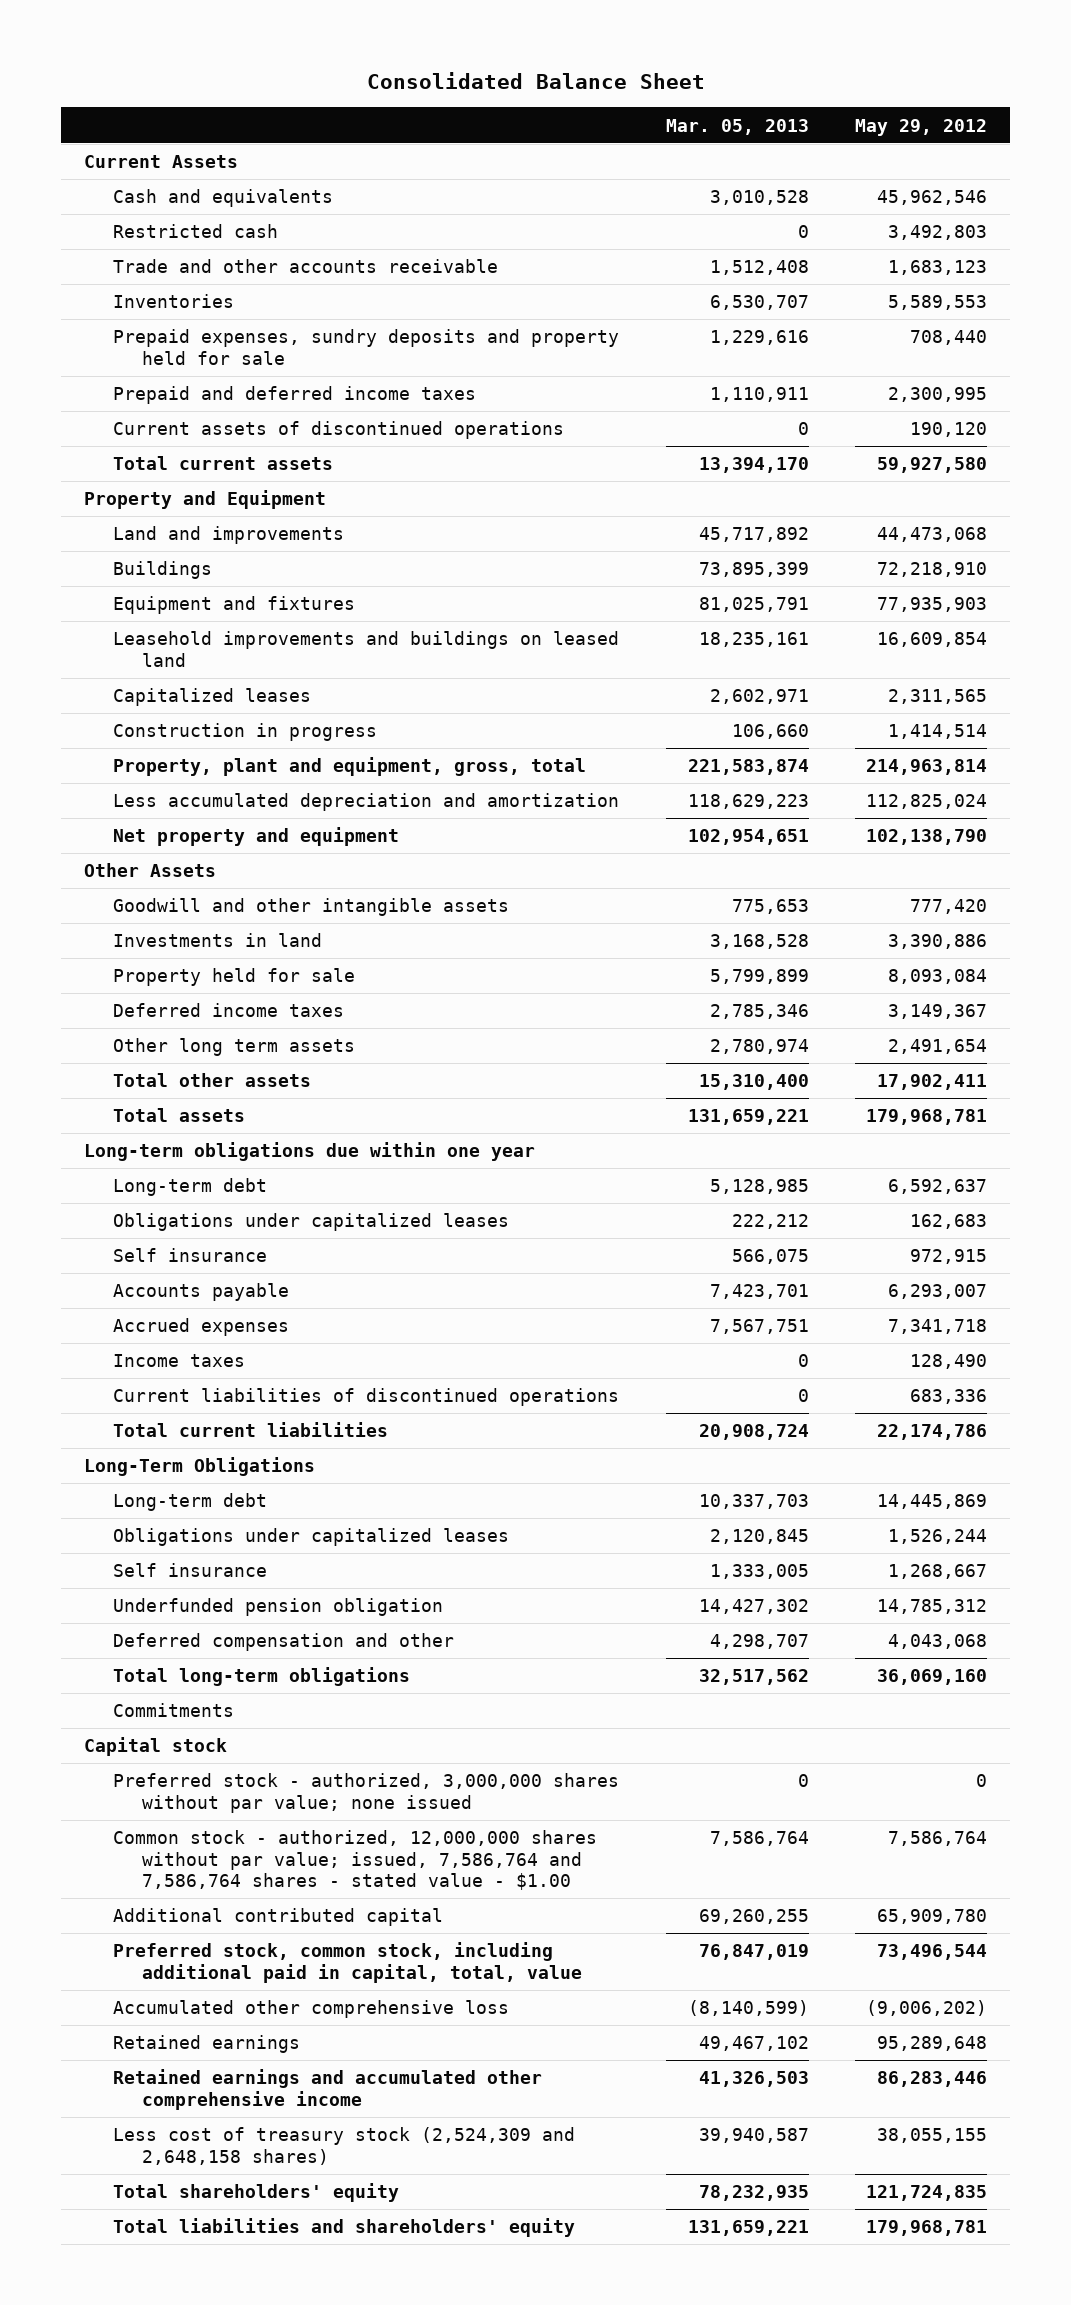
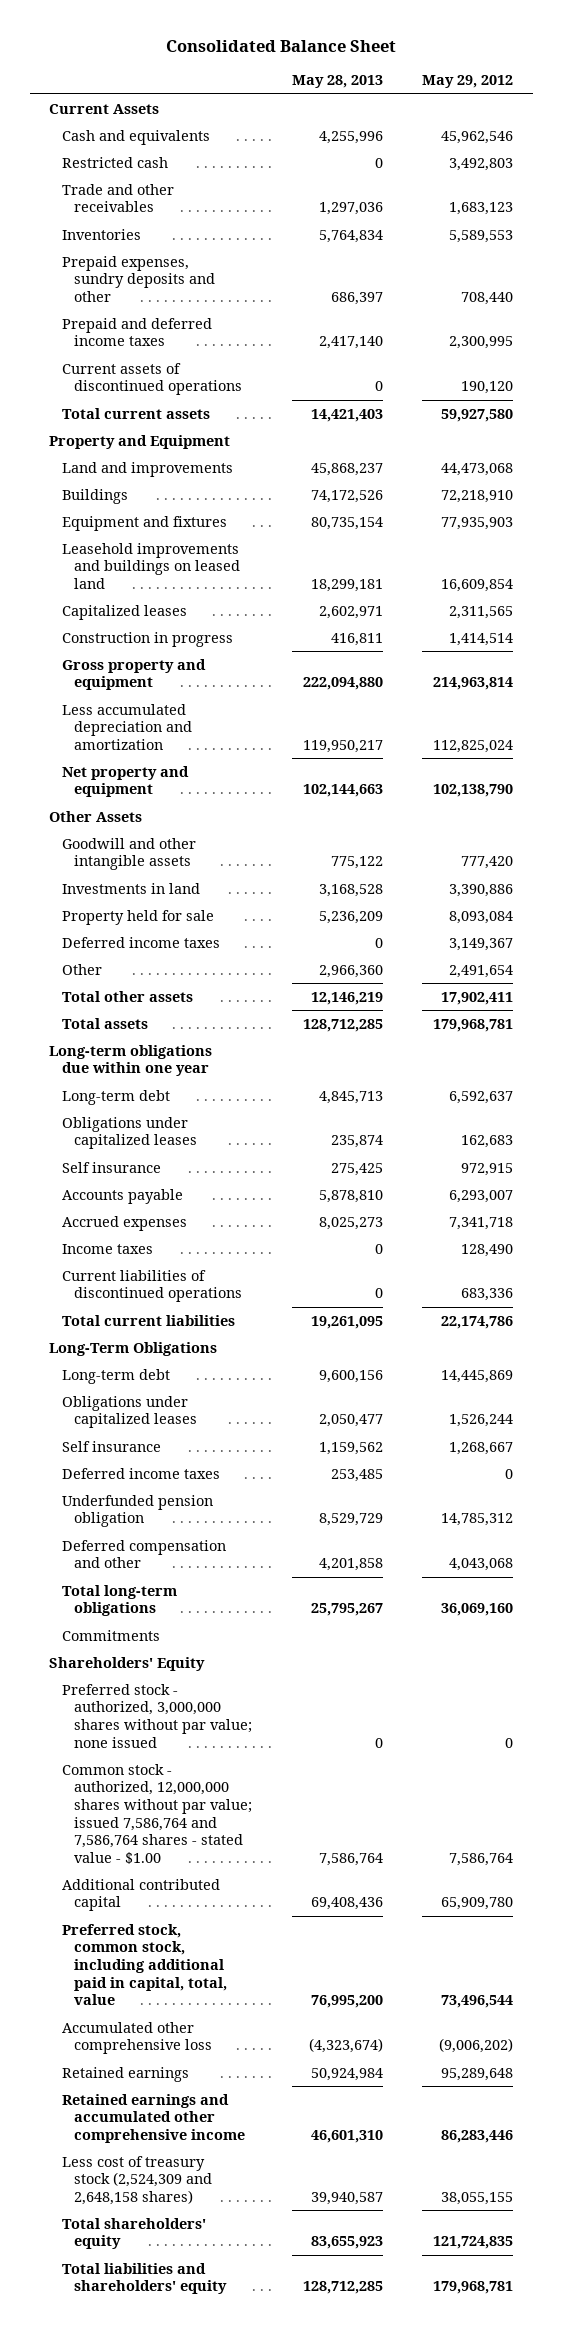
- | Mar. 05, 2013 | May 29, 2012
+ | May 28, 2013 | May 29, 2012
- Trade and other accounts receivable | 1,512,408 | 1,683,123
+ Trade and other receivables | 1,297,036 | 1,683,123
- Prepaid expenses, sundry deposits and property held for sale | 1,229,616 | 708,440
+ Prepaid expenses, sundry deposits and other | 686,397 | 708,440
- Property, plant and equipment, gross, total | 221,583,874 | 214,963,814
+ Gross property and equipment | 222,094,880 | 214,963,814
- Other long term assets | 2,780,974 | 2,491,654
+ Other | 2,966,360 | 2,491,654
+ Deferred income taxes | 253,485 | 0
- Capital stock
+ Shareholders' Equity
- Common stock - authorized, 12,000,000 shares without par value; issued, 7,586,764 and 7,586,764 shares - stated value - $1.00 | 7,586,764 | 7,586,764
+ Common stock - authorized, 12,000,000 shares without par value; issued 7,586,764 and 7,586,764 shares - stated value - $1.00 | 7,586,764 | 7,586,764

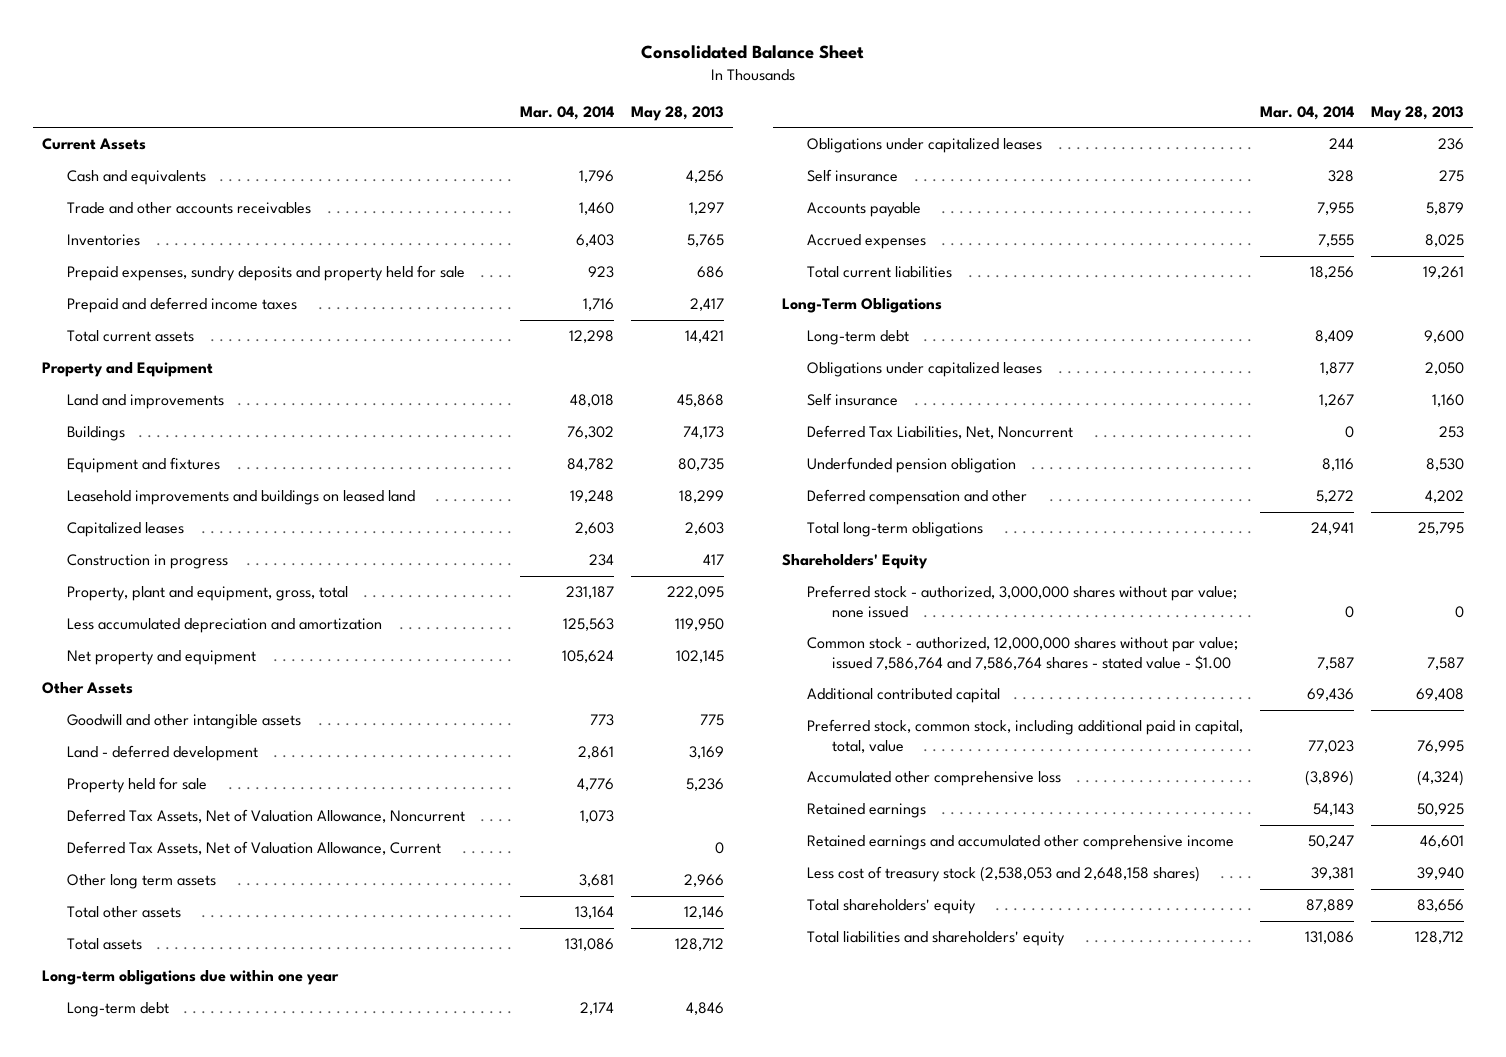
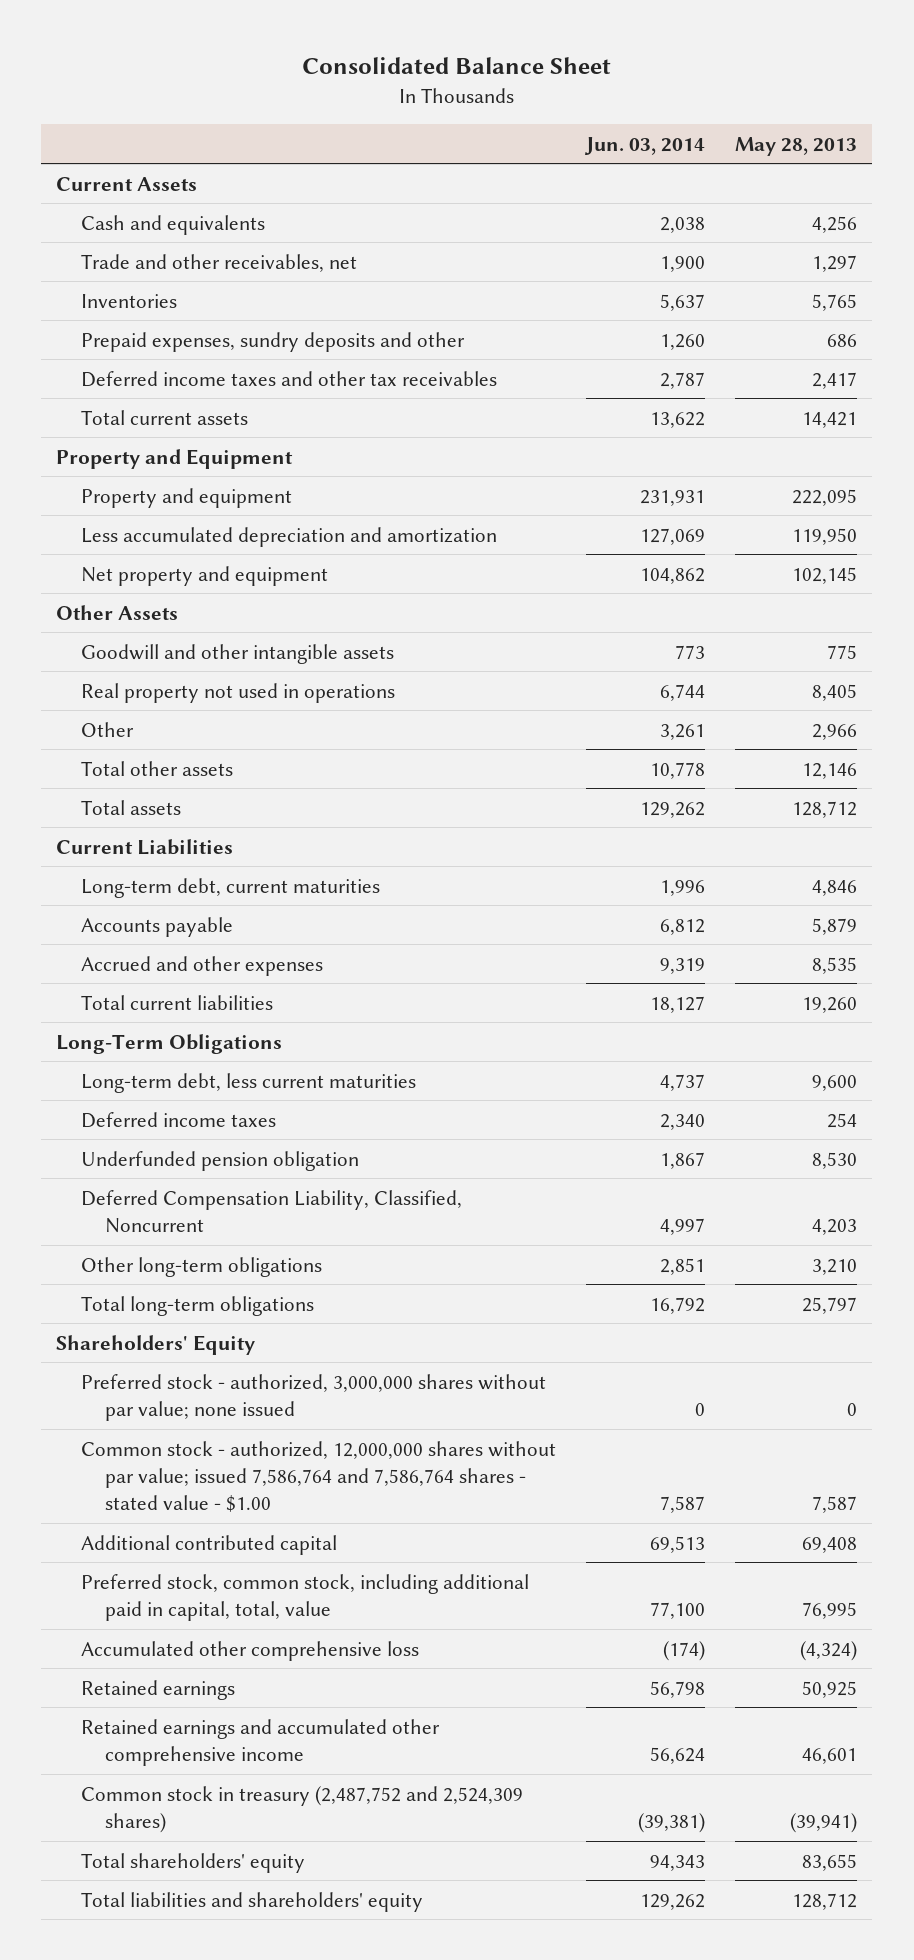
- | Mar. 04, 2014 | May 28, 2013
+ | Jun. 03, 2014 | May 28, 2013
- Trade and other accounts receivables | 1,460 | 1,297
+ Trade and other receivables, net | 1,900 | 1,297
- Prepaid expenses, sundry deposits and property held for sale | 923 | 686
- Prepaid and deferred income taxes | 1,716 | 2,417
+ Prepaid expenses, sundry deposits and other | 1,260 | 686
+ Deferred income taxes and other tax receivables | 2,787 | 2,417
- Land and improvements | 48,018 | 45,868
- Buildings | 76,302 | 74,173
- Equipment and fixtures | 84,782 | 80,735
- Leasehold improvements and buildings on leased land | 19,248 | 18,299
- Capitalized leases | 2,603 | 2,603
- Construction in progress | 234 | 417
- Property, plant and equipment, gross, total | 231,187 | 222,095
+ Property and equipment | 231,931 | 222,095
- Land - deferred development | 2,861 | 3,169
- Property held for sale | 4,776 | 5,236
- Deferred Tax Assets, Net of Valuation Allowance, Noncurrent | 1,073 |
- Deferred Tax Assets, Net of Valuation Allowance, Current | | 0
- Other long term assets | 3,681 | 2,966
+ Real property not used in operations | 6,744 | 8,405
+ Other | 3,261 | 2,966
- Long-term obligations due within one year
- Long-term debt | 2,174 | 4,846
- Obligations under capitalized leases | 244 | 236
- Self insurance | 328 | 275
+ Current Liabilities
+ Long-term debt, current maturities | 1,996 | 4,846
- Accrued expenses | 7,555 | 8,025
- Total current liabilities | 18,256 | 19,261
+ Accrued and other expenses | 9,319 | 8,535
+ Total current liabilities | 18,127 | 19,260
- Long-term debt | 8,409 | 9,600
- Obligations under capitalized leases | 1,877 | 2,050
- Self insurance | 1,267 | 1,160
- Deferred Tax Liabilities, Net, Noncurrent | 0 | 253
+ Long-term debt, less current maturities | 4,737 | 9,600
+ Deferred income taxes | 2,340 | 254
- Deferred compensation and other | 5,272 | 4,202
- Total long-term obligations | 24,941 | 25,795
+ Deferred Compensation Liability, Classified, Noncurrent | 4,997 | 4,203
+ Other long-term obligations | 2,851 | 3,210
+ Total long-term obligations | 16,792 | 25,797
- Less cost of treasury stock (2,538,053 and 2,648,158 shares) | 39,381 | 39,940
- Total shareholders' equity | 87,889 | 83,656
+ Common stock in treasury (2,487,752 and 2,524,309 shares) | (39,381) | (39,941)
+ Total shareholders' equity | 94,343 | 83,655

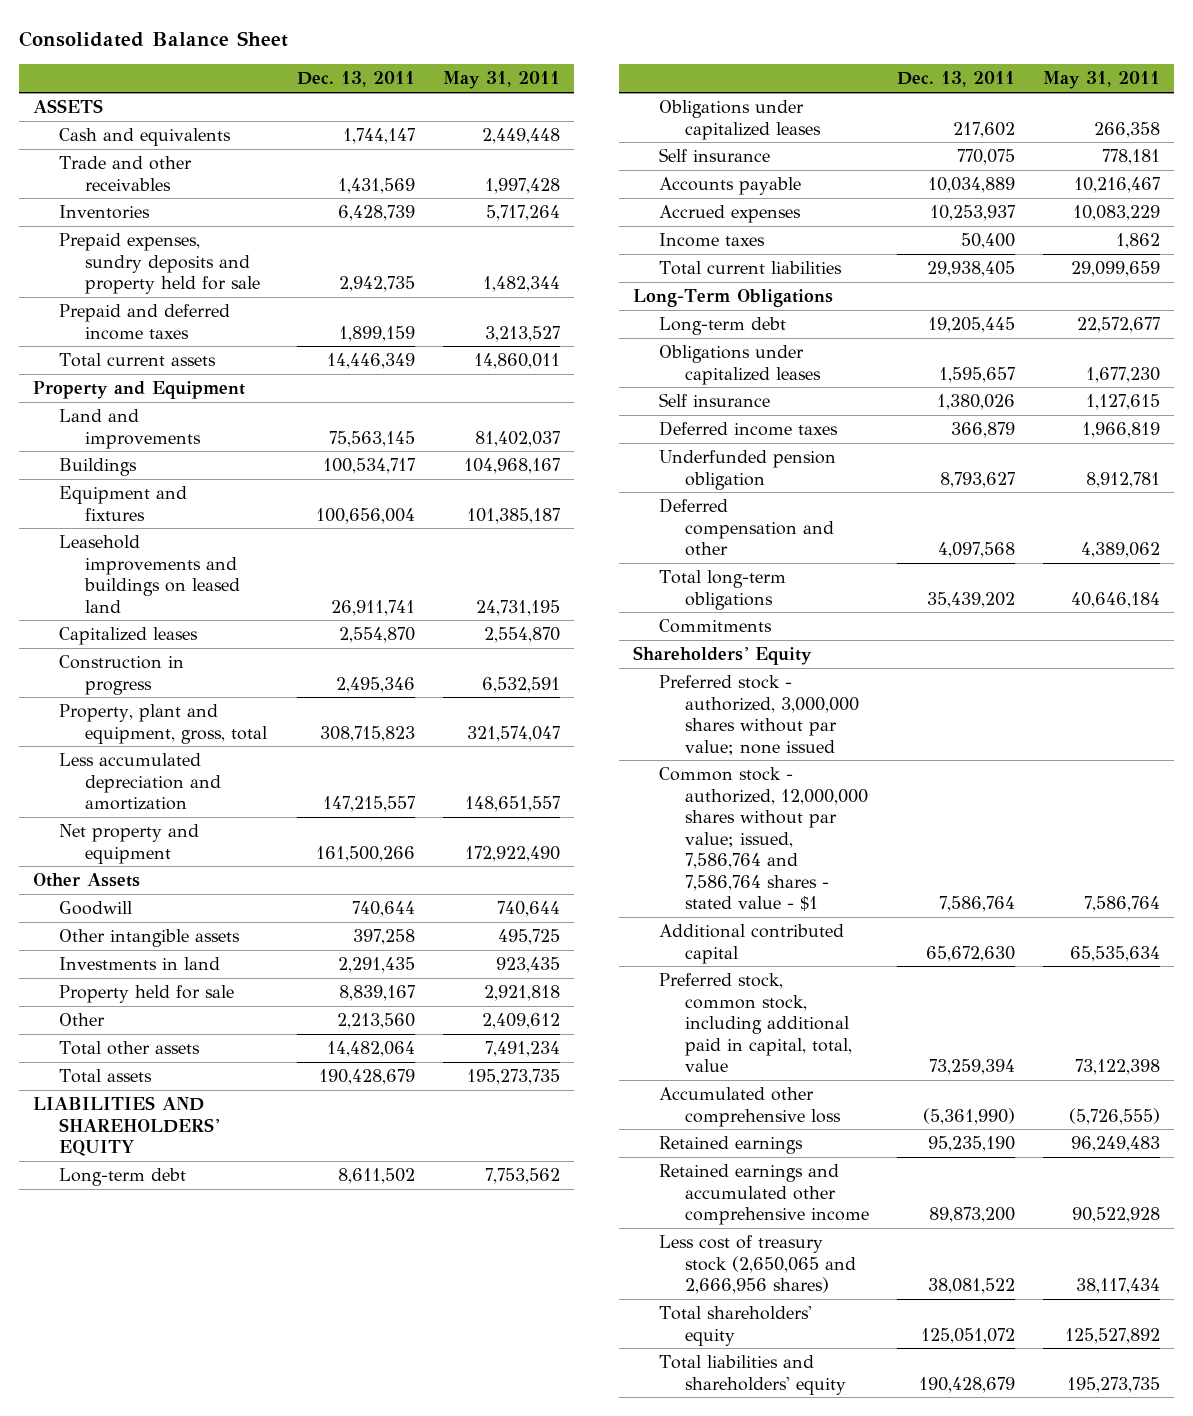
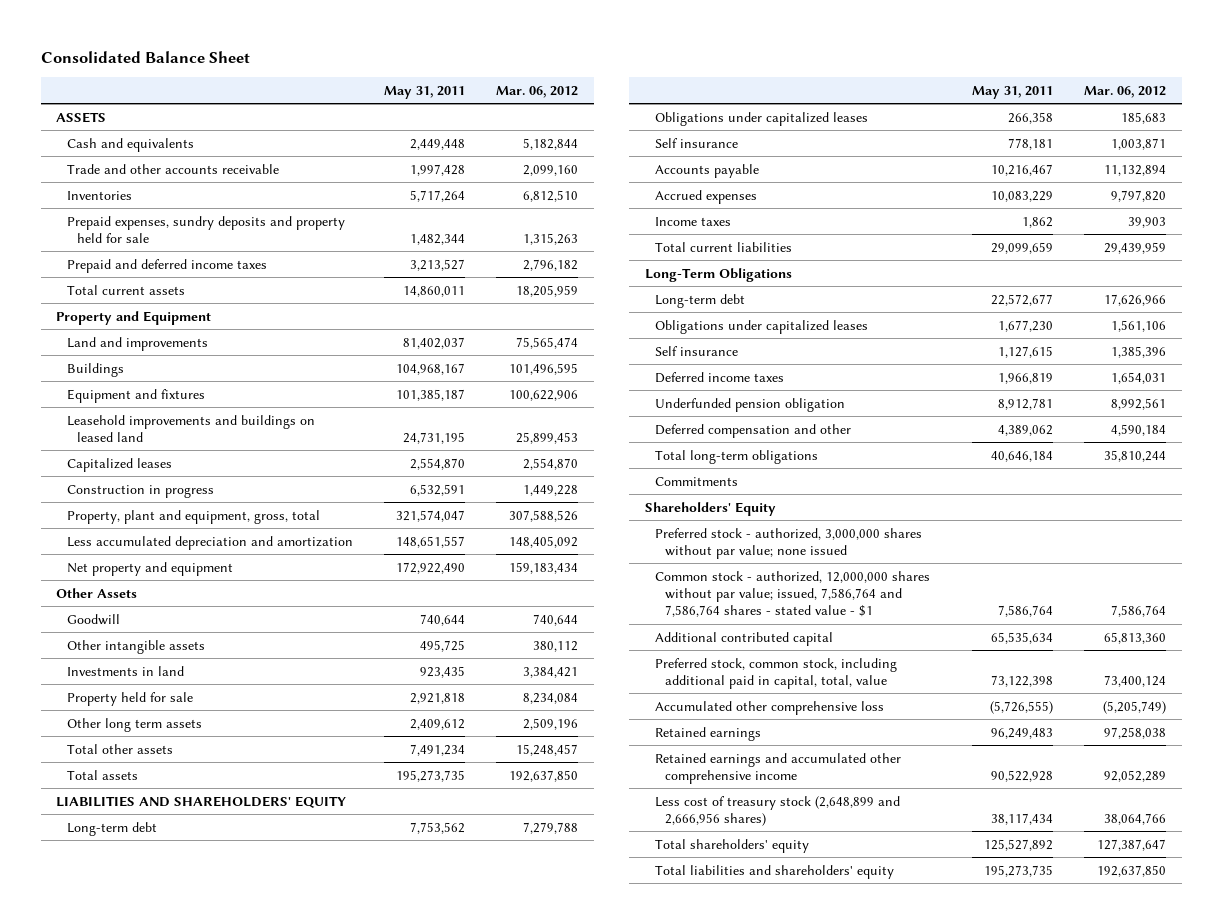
- | Dec. 13, 2011 | May 31, 2011
+ | May 31, 2011 | Mar. 06, 2012
- Trade and other receivables | 1,431,569 | 1,997,428
+ Trade and other accounts receivable | 1,997,428 | 2,099,160
- Other | 2,213,560 | 2,409,612
+ Other long term assets | 2,409,612 | 2,509,196
- Less cost of treasury stock (2,650,065 and 2,666,956 shares) | 38,081,522 | 38,117,434
+ Less cost of treasury stock (2,648,899 and 2,666,956 shares) | 38,117,434 | 38,064,766

